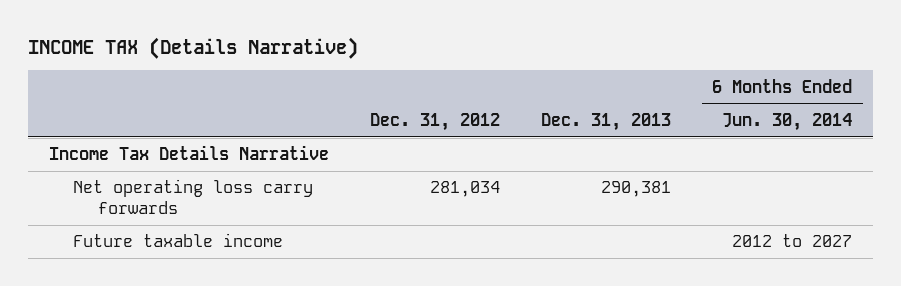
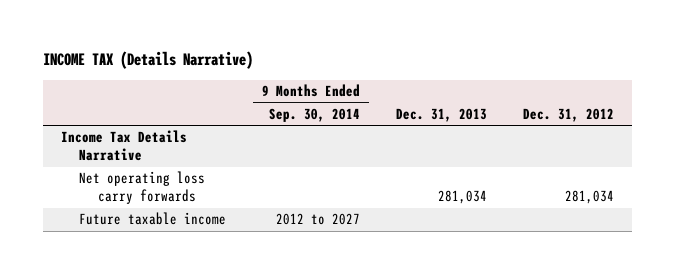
- | Dec. 31, 2012 | Dec. 31, 2013 | 6 Months Ended Jun. 30, 2014
+ | 9 Months Ended Sep. 30, 2014 | Dec. 31, 2013 | Dec. 31, 2012
- Net operating loss carry forwards | 281,034 | 290,381 |
+ Net operating loss carry forwards | | 281,034 | 281,034

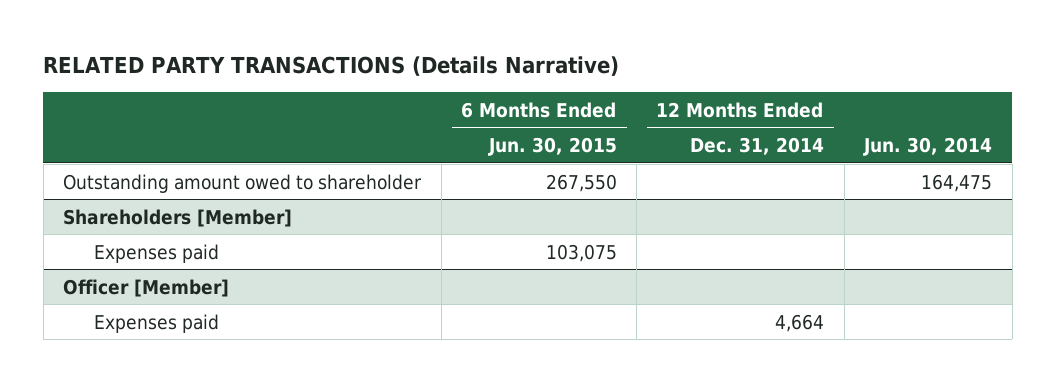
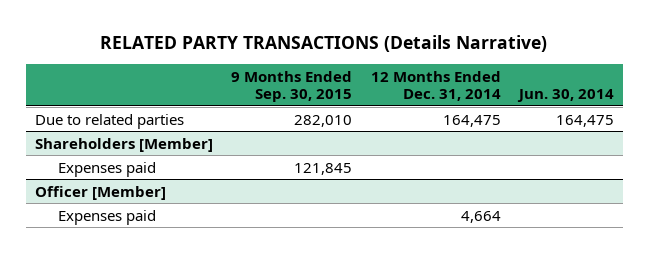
- | 6 Months Ended Jun. 30, 2015 | 12 Months Ended Dec. 31, 2014 | Jun. 30, 2014
+ | 9 Months Ended Sep. 30, 2015 | 12 Months Ended Dec. 31, 2014 | Jun. 30, 2014
- Outstanding amount owed to shareholder | 267,550 | | 164,475
+ Due to related parties | 282,010 | 164,475 | 164,475

